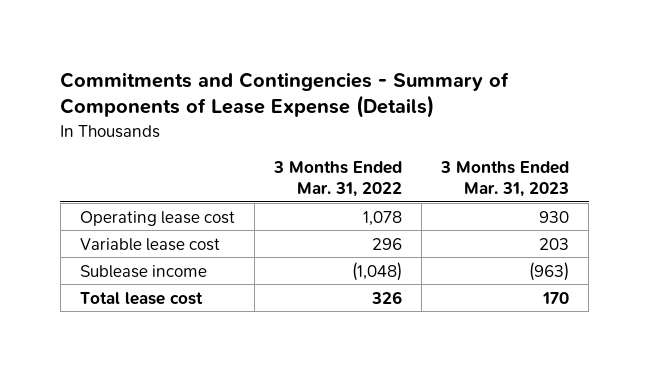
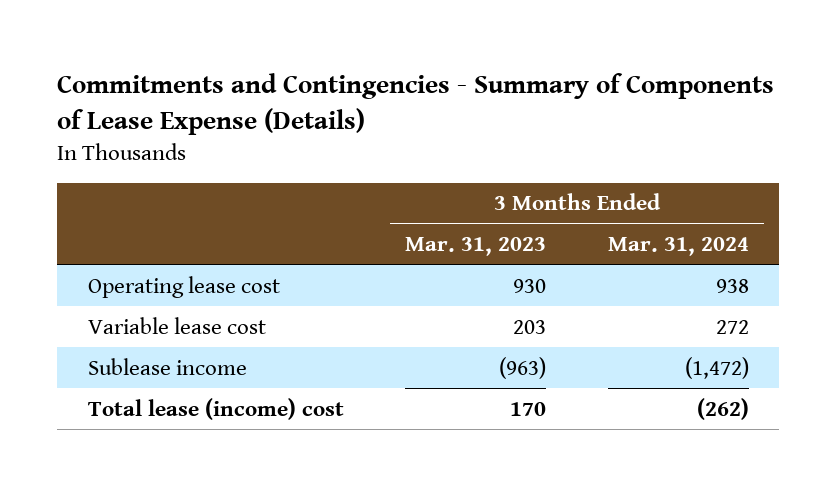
- | 3 Months Ended Mar. 31, 2022 | 3 Months Ended Mar. 31, 2023
+ | 3 Months Ended Mar. 31, 2023 | 3 Months Ended Mar. 31, 2024
- Total lease cost | 326 | 170
+ Total lease (income) cost | 170 | (262)

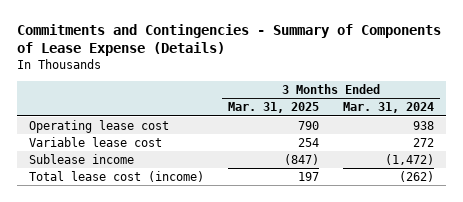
- | 3 Months Ended Mar. 31, 2023 | 3 Months Ended Mar. 31, 2024
+ | 3 Months Ended Mar. 31, 2025 | 3 Months Ended Mar. 31, 2024
- Total lease (income) cost | 170 | (262)
+ Total lease cost (income) | 197 | (262)

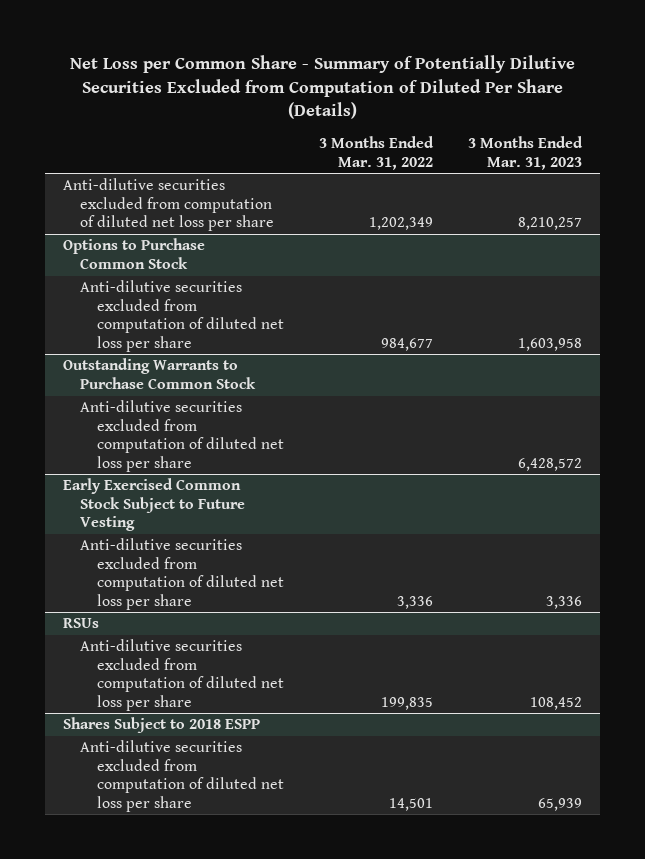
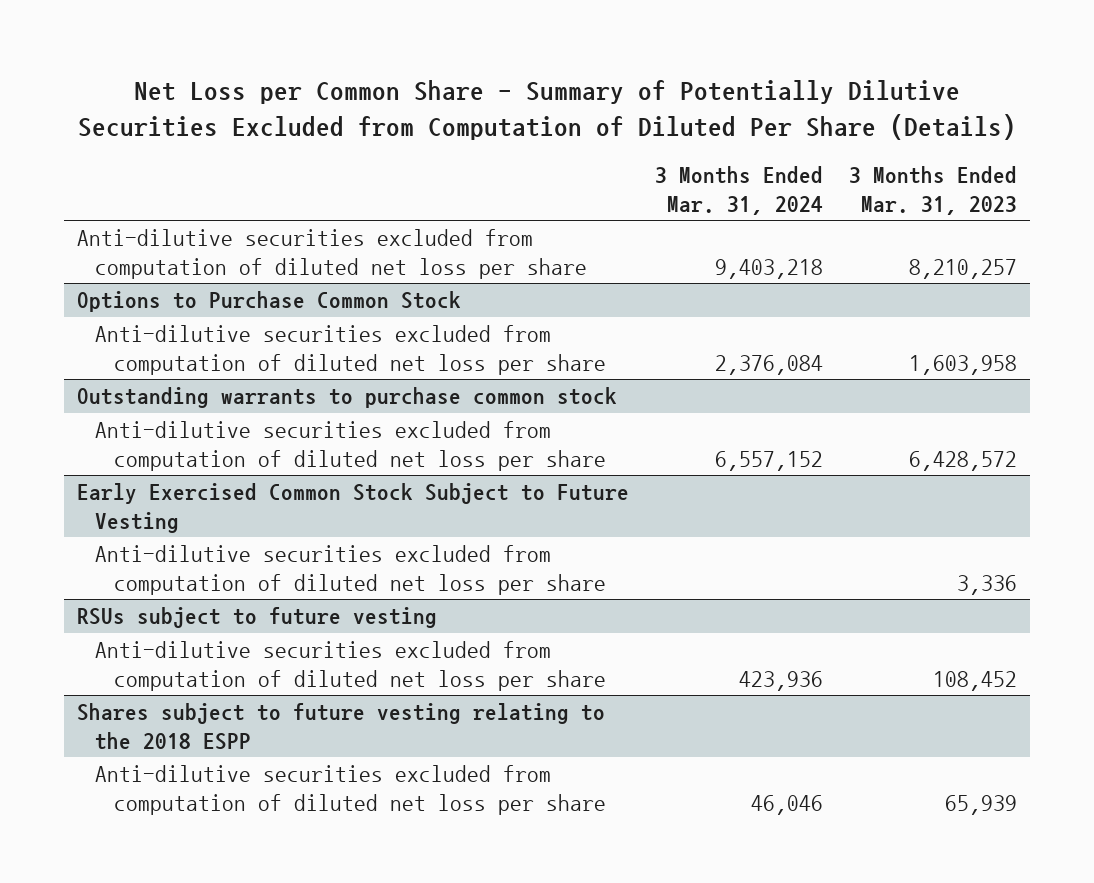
- | 3 Months Ended Mar. 31, 2022 | 3 Months Ended Mar. 31, 2023
+ | 3 Months Ended Mar. 31, 2024 | 3 Months Ended Mar. 31, 2023
- Outstanding Warrants to Purchase Common Stock
+ Outstanding warrants to purchase common stock
- RSUs
+ RSUs subject to future vesting
- Shares Subject to 2018 ESPP
+ Shares subject to future vesting relating to the 2018 ESPP

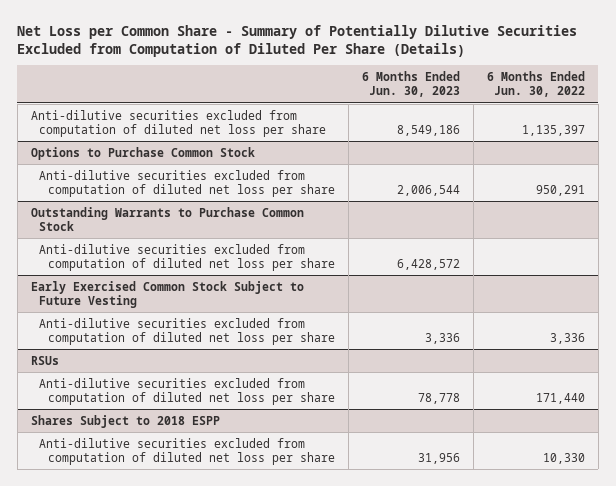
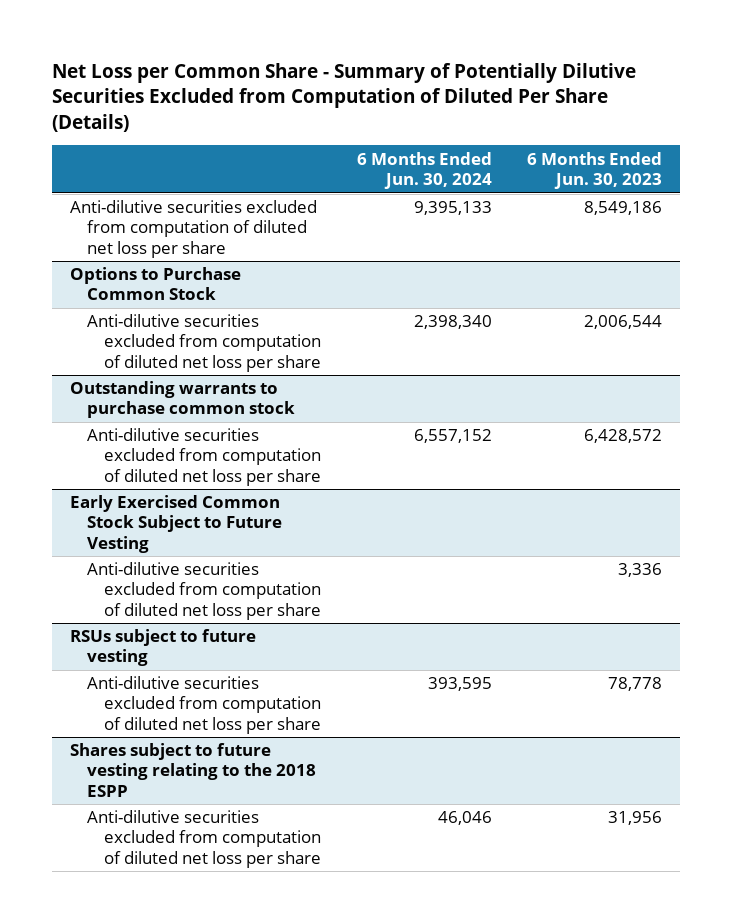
- | 6 Months Ended Jun. 30, 2023 | 6 Months Ended Jun. 30, 2022
+ | 6 Months Ended Jun. 30, 2024 | 6 Months Ended Jun. 30, 2023
- Outstanding Warrants to Purchase Common Stock
+ Outstanding warrants to purchase common stock
- RSUs
+ RSUs subject to future vesting
- Shares Subject to 2018 ESPP
+ Shares subject to future vesting relating to the 2018 ESPP

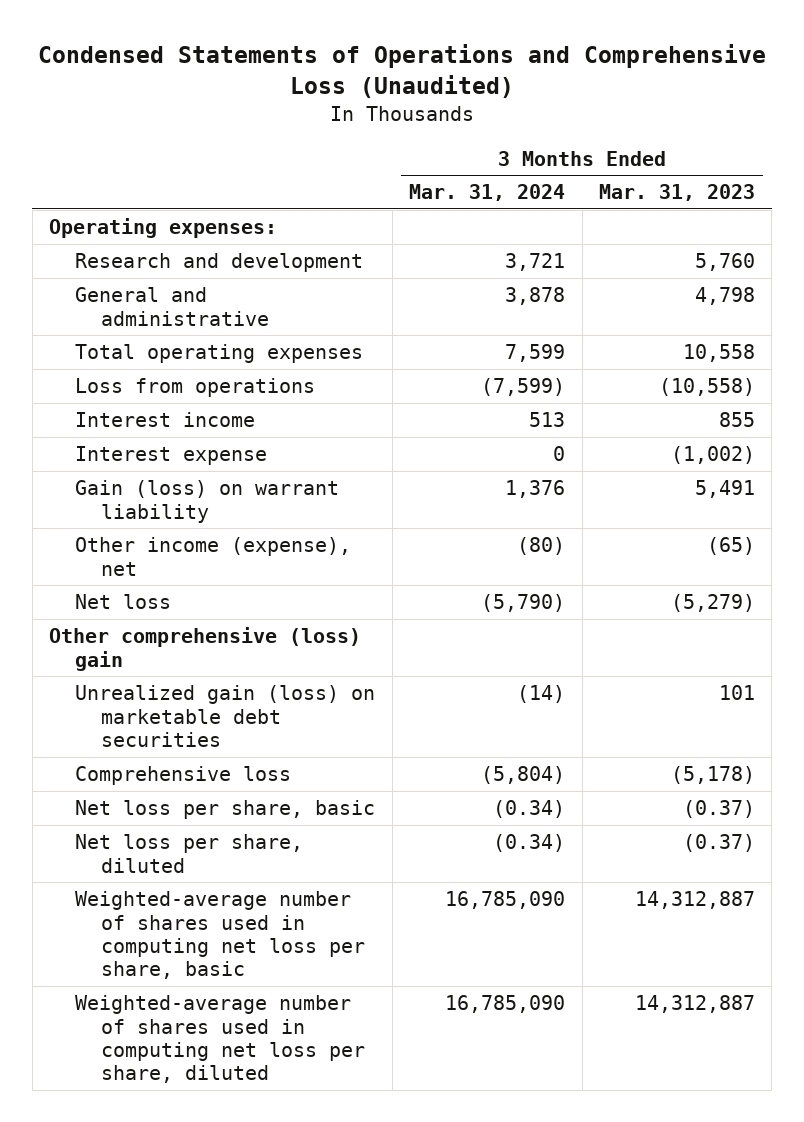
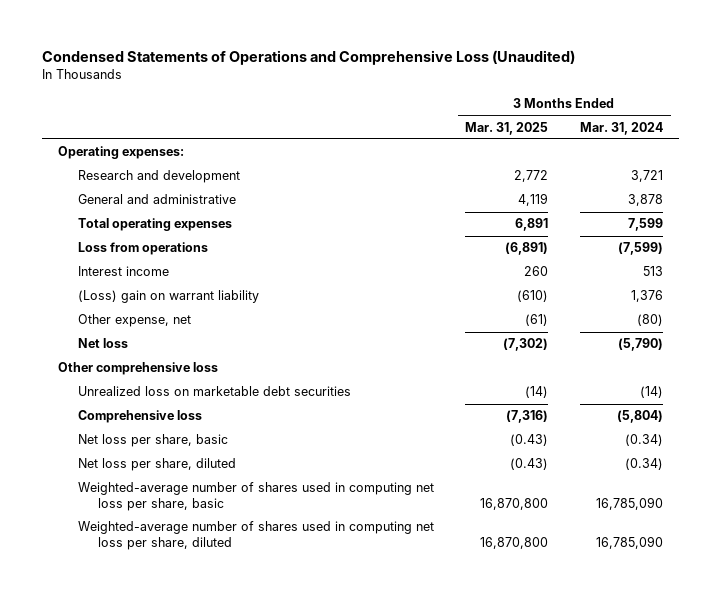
- | 3 Months Ended Mar. 31, 2024 | 3 Months Ended Mar. 31, 2023
+ | 3 Months Ended Mar. 31, 2025 | 3 Months Ended Mar. 31, 2024
- Interest expense | 0 | (1,002)
- Gain (loss) on warrant liability | 1,376 | 5,491
- Other income (expense), net | (80) | (65)
+ (Loss) gain on warrant liability | (610) | 1,376
+ Other expense, net | (61) | (80)
- Other comprehensive (loss) gain
- Unrealized gain (loss) on marketable debt securities | (14) | 101
+ Other comprehensive loss
+ Unrealized loss on marketable debt securities | (14) | (14)

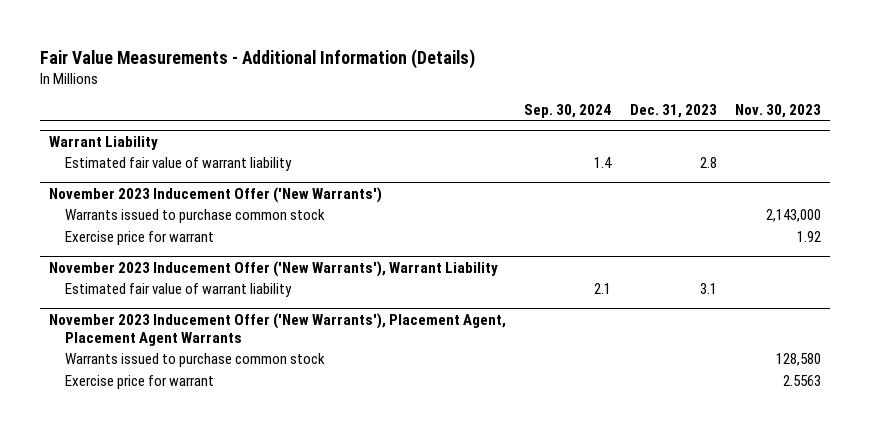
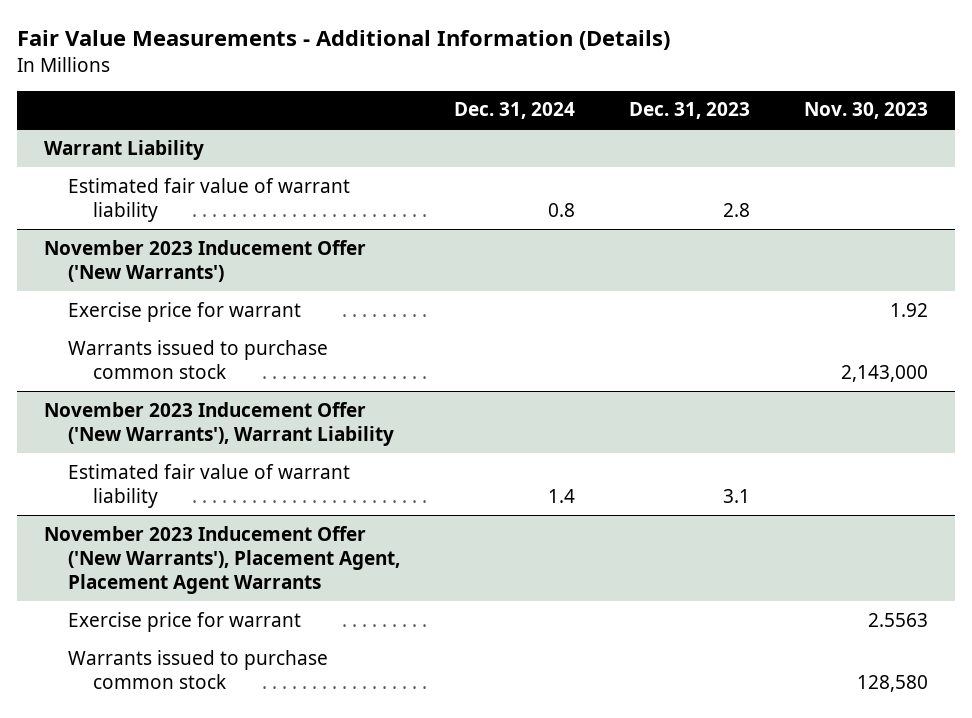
- | Sep. 30, 2024 | Dec. 31, 2023 | Nov. 30, 2023
+ | Dec. 31, 2024 | Dec. 31, 2023 | Nov. 30, 2023
@ November 2023 Inducement Offer ('New Warrants')
moved down: Warrants issued to purchase common stock | | | 2,143,000
@ November 2023 Inducement Offer ('New Warrants'), Placement Agent, Placement Agent Warrants
moved down: Warrants issued to purchase common stock | | | 128,580

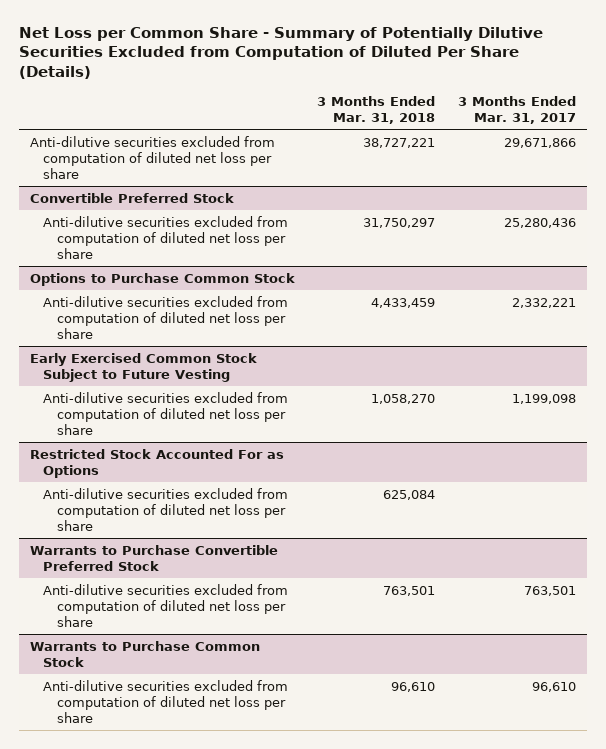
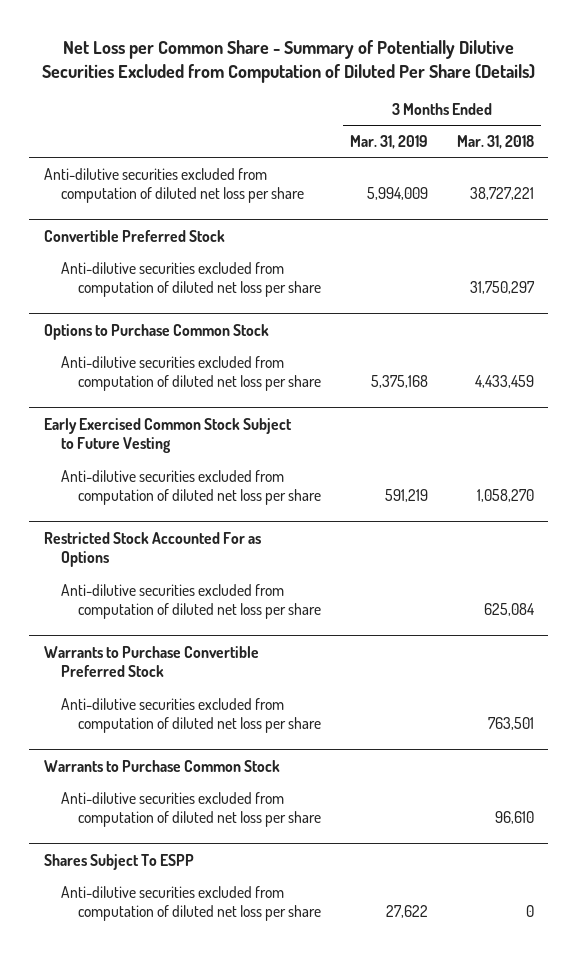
- | 3 Months Ended Mar. 31, 2018 | 3 Months Ended Mar. 31, 2017
+ | 3 Months Ended Mar. 31, 2019 | 3 Months Ended Mar. 31, 2018
+ Shares Subject To ESPP
+ Anti-dilutive securities excluded from computation of diluted net loss per share | 27,622 | 0

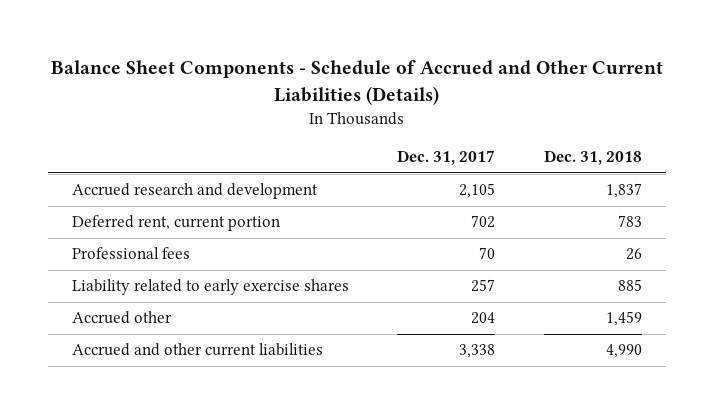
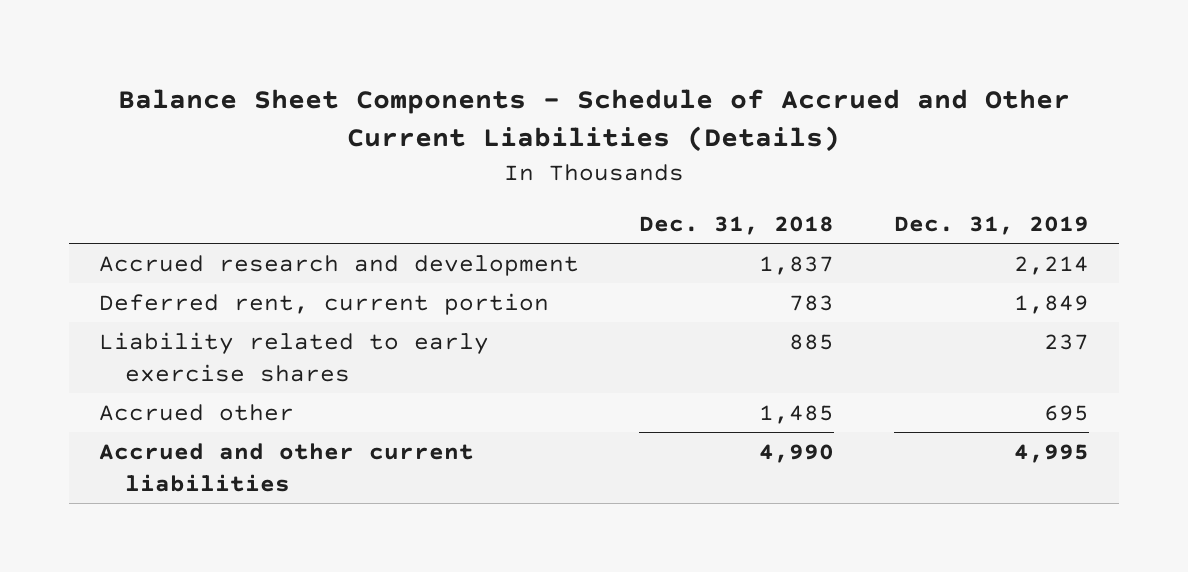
- | Dec. 31, 2017 | Dec. 31, 2018
+ | Dec. 31, 2018 | Dec. 31, 2019
- Professional fees | 70 | 26
- Accrued other | 204 | 1,459
+ Accrued other | 1,485 | 695

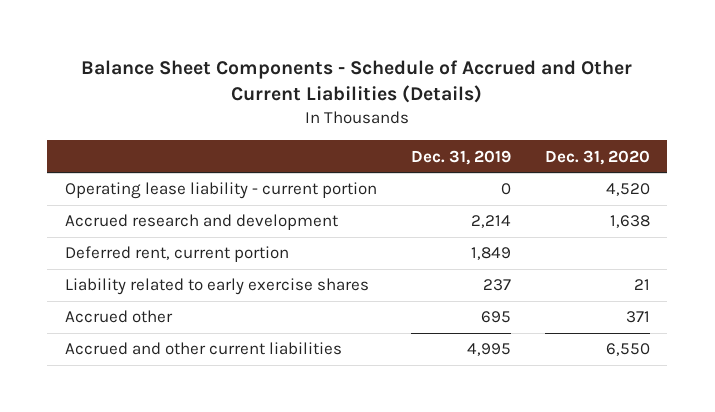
- | Dec. 31, 2018 | Dec. 31, 2019
+ | Dec. 31, 2019 | Dec. 31, 2020
+ Operating lease liability - current portion | 0 | 4,520

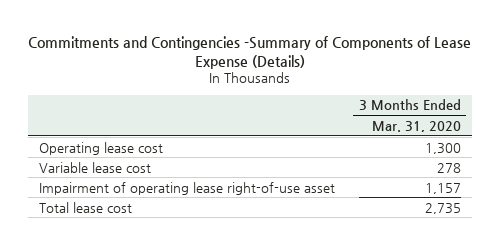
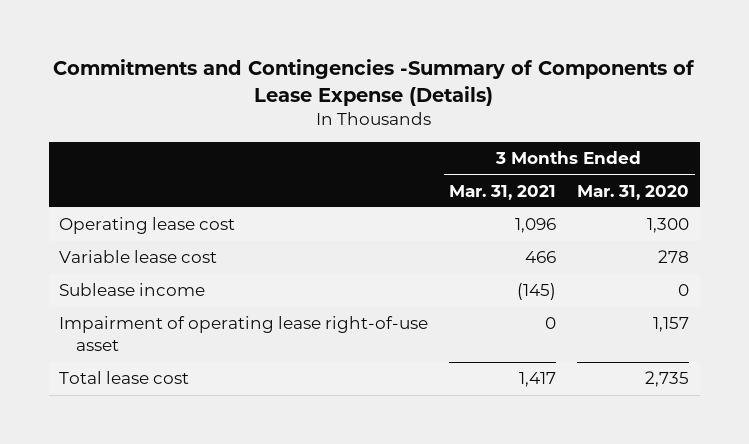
- | 3 Months Ended Mar. 31, 2020
+ | 3 Months Ended Mar. 31, 2021 | 3 Months Ended Mar. 31, 2020
+ Sublease income | (145) | 0

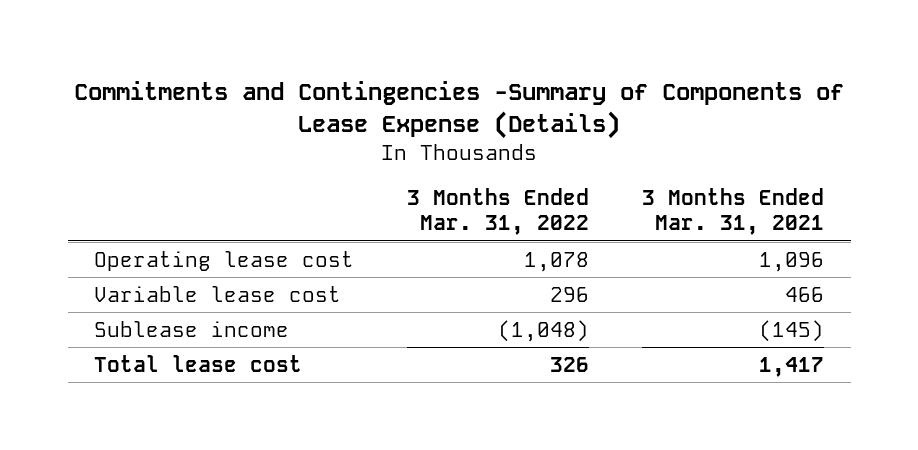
- | 3 Months Ended Mar. 31, 2021 | 3 Months Ended Mar. 31, 2020
+ | 3 Months Ended Mar. 31, 2022 | 3 Months Ended Mar. 31, 2021
- Impairment of operating lease right-of-use asset | 0 | 1,157

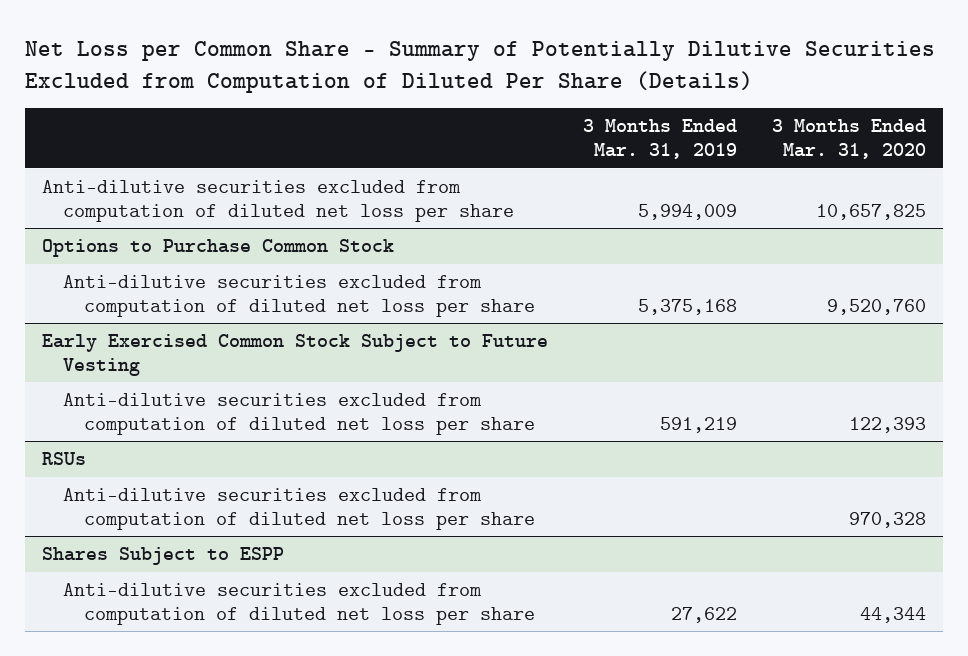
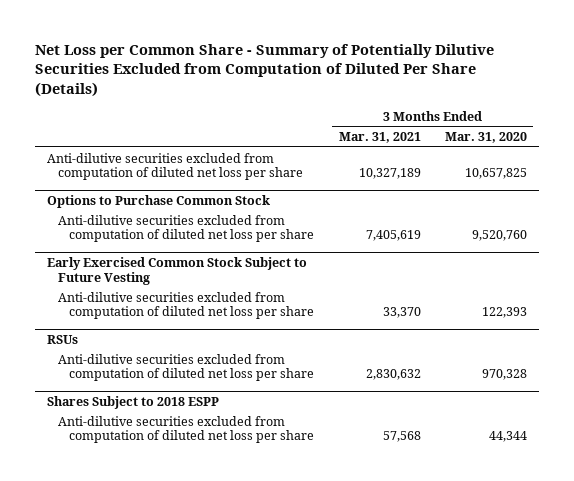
- | 3 Months Ended Mar. 31, 2019 | 3 Months Ended Mar. 31, 2020
+ | 3 Months Ended Mar. 31, 2021 | 3 Months Ended Mar. 31, 2020
- Shares Subject to ESPP
+ Shares Subject to 2018 ESPP

